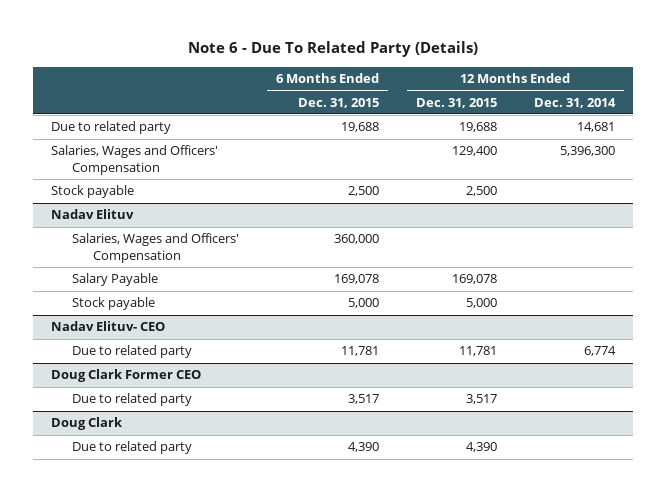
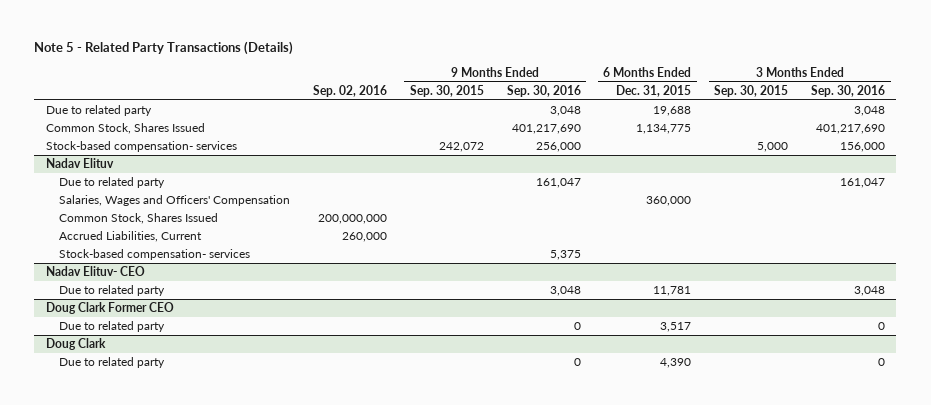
- Note 6 - Due To Related Party (Details)
+ Note 5 - Related Party Transactions (Details)
- | 6 Months Ended Dec. 31, 2015 | 12 Months Ended Dec. 31, 2015 | 12 Months Ended Dec. 31, 2014
+ | Sep. 02, 2016 | 9 Months Ended Sep. 30, 2015 | 9 Months Ended Sep. 30, 2016 | 6 Months Ended Dec. 31, 2015 | 3 Months Ended Sep. 30, 2015 | 3 Months Ended Sep. 30, 2016
- Salaries, Wages and Officers' Compensation | | 129,400 | 5,396,300
- Stock payable | 2,500 | 2,500 |
+ Common Stock, Shares Issued | | | 401,217,690 | 1,134,775 | | 401,217,690
+ Stock-based compensation- services | | 242,072 | 256,000 | | 5,000 | 156,000
@ Nadav Elituv
+ Due to related party | | | 161,047 | | | 161,047
- Salary Payable | 169,078 | 169,078 |
- Stock payable | 5,000 | 5,000 |
+ Common Stock, Shares Issued | 200,000,000 | | | | |
+ Accrued Liabilities, Current | 260,000 | | | | |
+ Stock-based compensation- services | | | 5,375 | | |

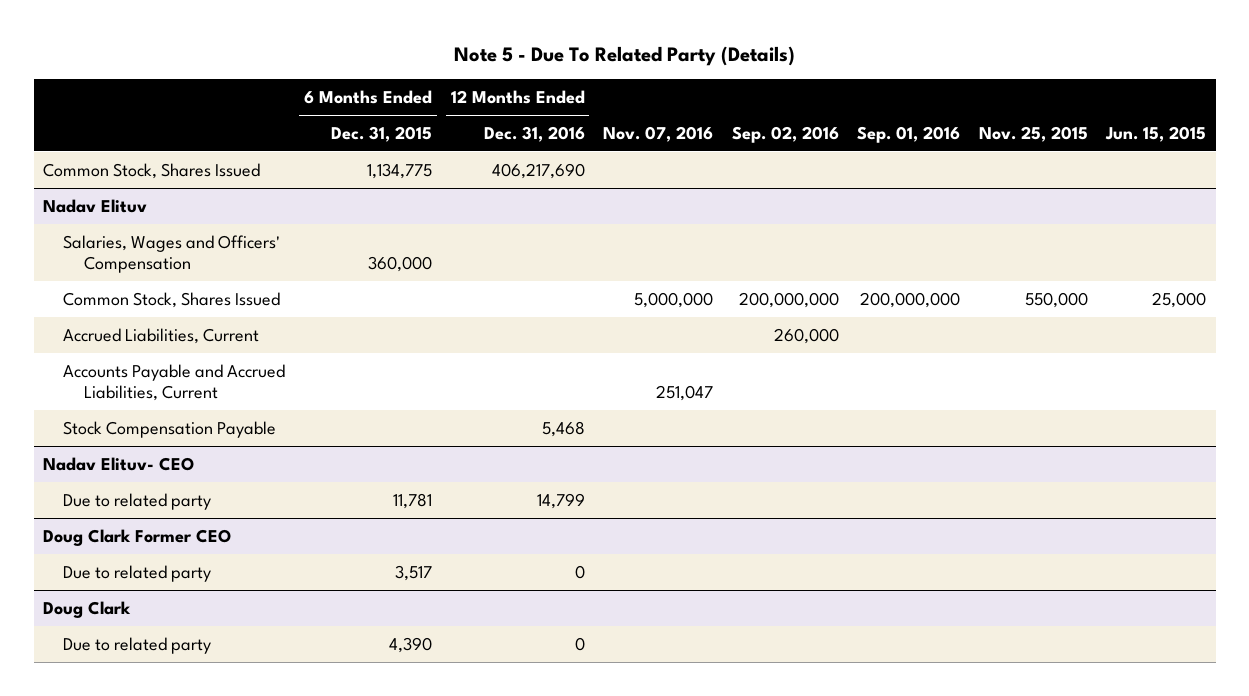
- Note 5 - Related Party Transactions (Details)
+ Note 5 - Due To Related Party (Details)
- | Sep. 02, 2016 | 9 Months Ended Sep. 30, 2015 | 9 Months Ended Sep. 30, 2016 | 6 Months Ended Dec. 31, 2015 | 3 Months Ended Sep. 30, 2015 | 3 Months Ended Sep. 30, 2016
+ | 6 Months Ended Dec. 31, 2015 | 12 Months Ended Dec. 31, 2016 | Nov. 07, 2016 | Sep. 02, 2016 | Sep. 01, 2016 | Nov. 25, 2015 | Jun. 15, 2015
- Due to related party | | | 3,048 | 19,688 | | 3,048
- Stock-based compensation- services | | 242,072 | 256,000 | | 5,000 | 156,000
@ Nadav Elituv
- Due to related party | | | 161,047 | | | 161,047
- Stock-based compensation- services | | | 5,375 | | |
+ Accounts Payable and Accrued Liabilities, Current | | | 251,047 | | | |
+ Stock Compensation Payable | | 5,468 | | | | |

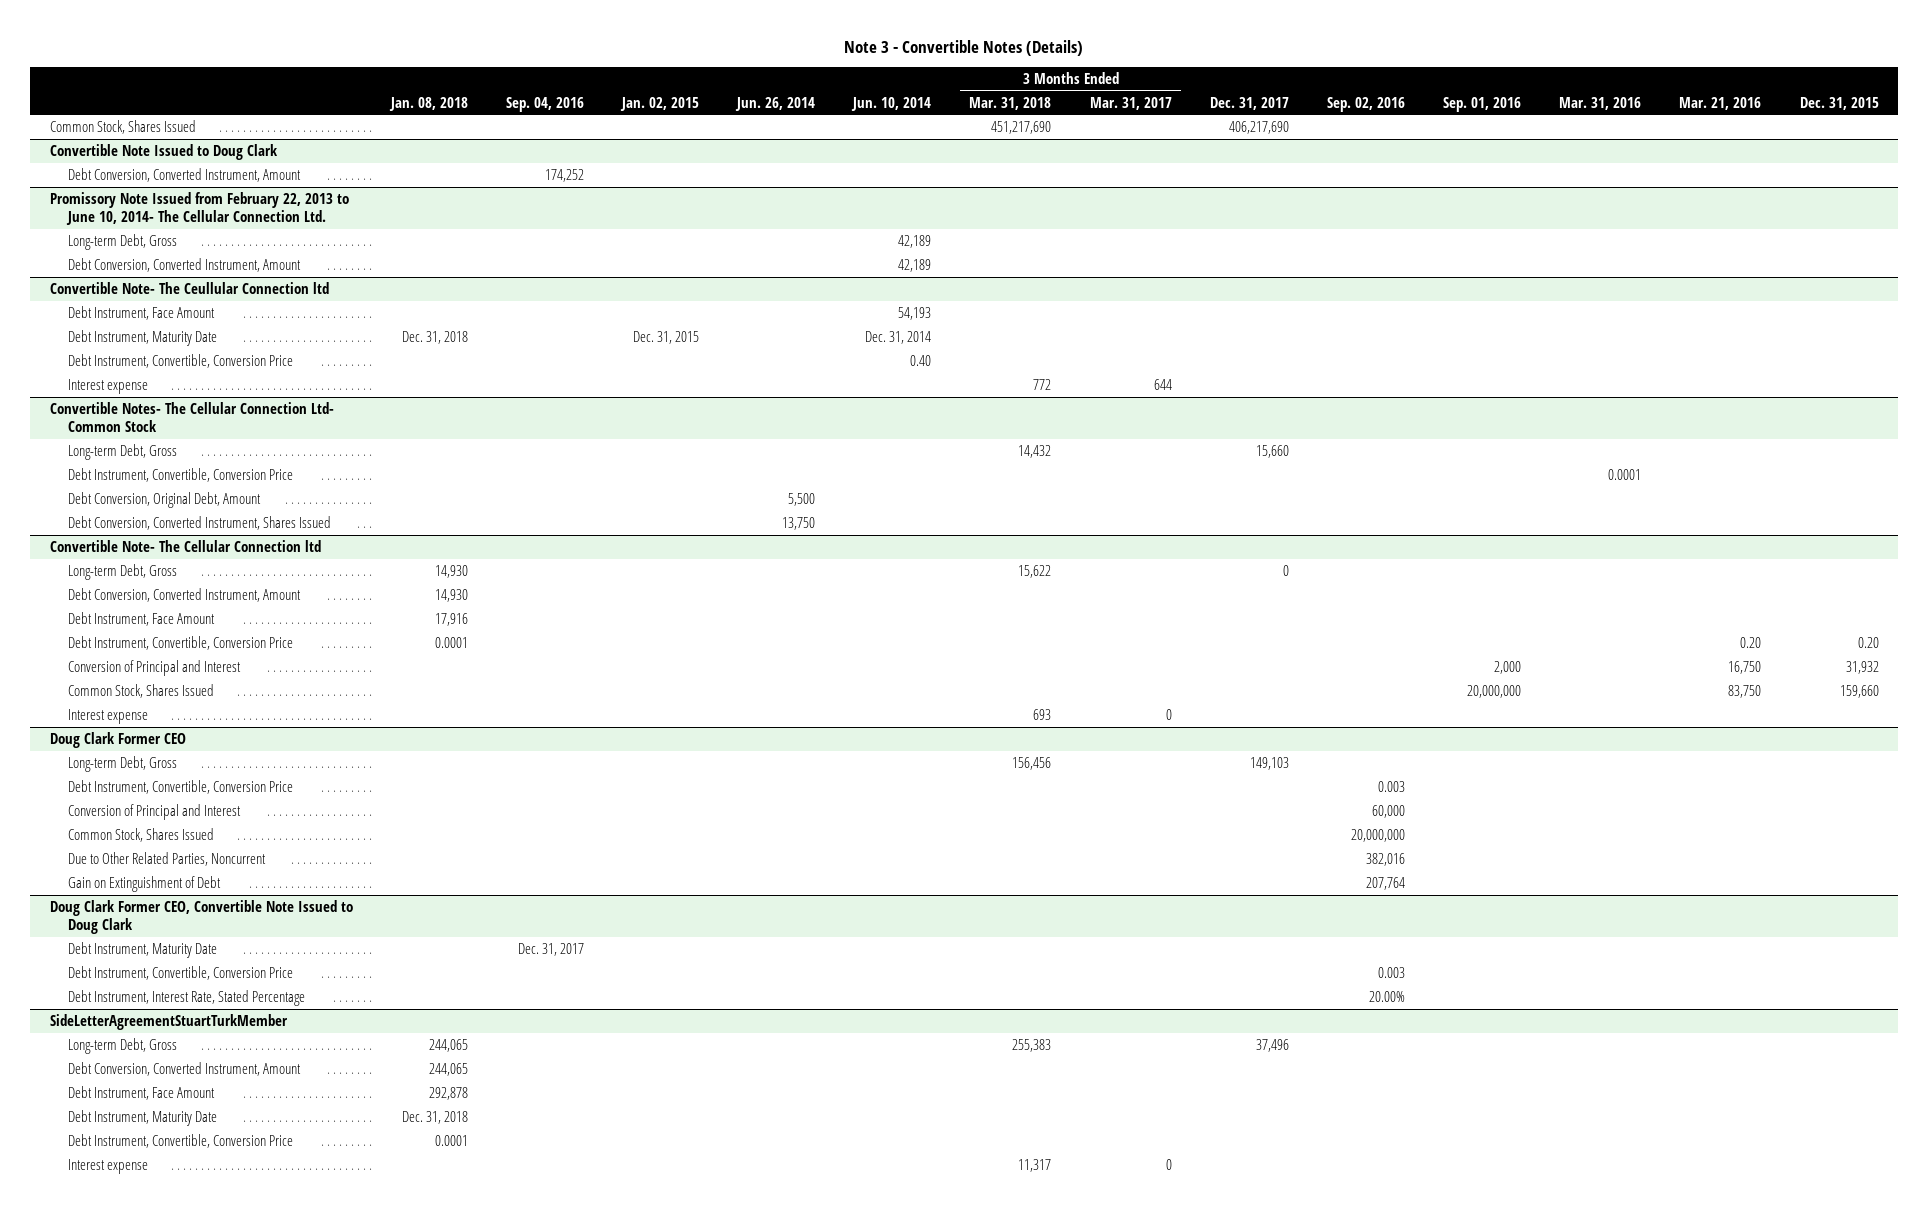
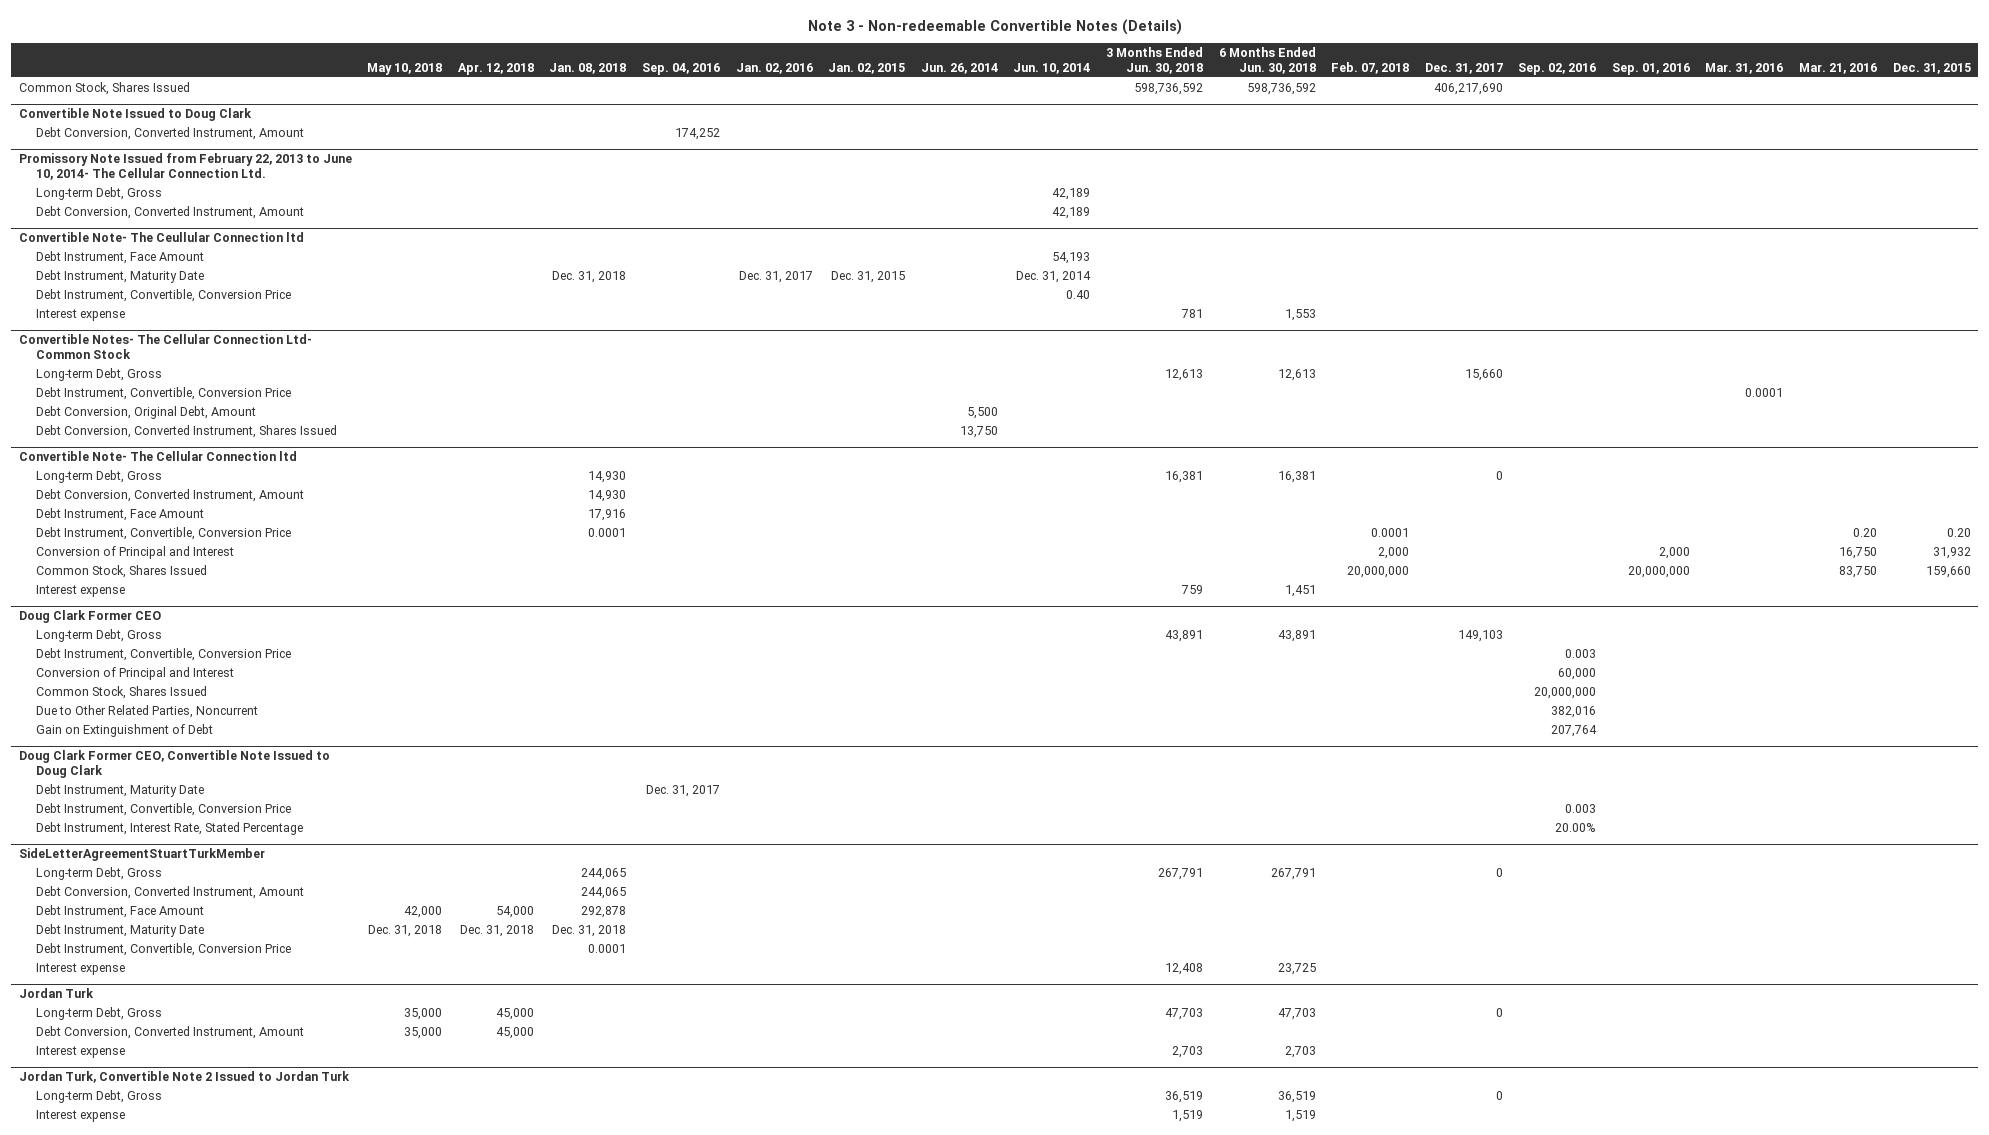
- Note 3 - Convertible Notes (Details)
+ Note 3 - Non-redeemable Convertible Notes (Details)
- | Jan. 08, 2018 | Sep. 04, 2016 | Jan. 02, 2015 | Jun. 26, 2014 | Jun. 10, 2014 | 3 Months Ended Mar. 31, 2018 | 3 Months Ended Mar. 31, 2017 | Dec. 31, 2017 | Sep. 02, 2016 | Sep. 01, 2016 | Mar. 31, 2016 | Mar. 21, 2016 | Dec. 31, 2015
+ | May 10, 2018 | Apr. 12, 2018 | Jan. 08, 2018 | Sep. 04, 2016 | Jan. 02, 2016 | Jan. 02, 2015 | Jun. 26, 2014 | Jun. 10, 2014 | 3 Months Ended Jun. 30, 2018 | 6 Months Ended Jun. 30, 2018 | Feb. 07, 2018 | Dec. 31, 2017 | Sep. 02, 2016 | Sep. 01, 2016 | Mar. 31, 2016 | Mar. 21, 2016 | Dec. 31, 2015
@ SideLetterAgreementStuartTurkMember
- Long-term Debt, Gross | 244,065 | | | | | 255,383 | | 37,496 | | | | |
+ Long-term Debt, Gross | | | 244,065 | | | | | | 267,791 | 267,791 | | 0 | | | | |
+ Jordan Turk
+ Long-term Debt, Gross | 35,000 | 45,000 | | | | | | | 47,703 | 47,703 | | 0 | | | | |
+ Debt Conversion, Converted Instrument, Amount | 35,000 | 45,000 | | | | | | | | | | | | | | |
+ Interest expense | | | | | | | | | 2,703 | 2,703 | | | | | | |
+ Jordan Turk, Convertible Note 2 Issued to Jordan Turk
+ Long-term Debt, Gross | | | | | | | | | 36,519 | 36,519 | | 0 | | | | |
+ Interest expense | | | | | | | | | 1,519 | 1,519 | | | | | | |

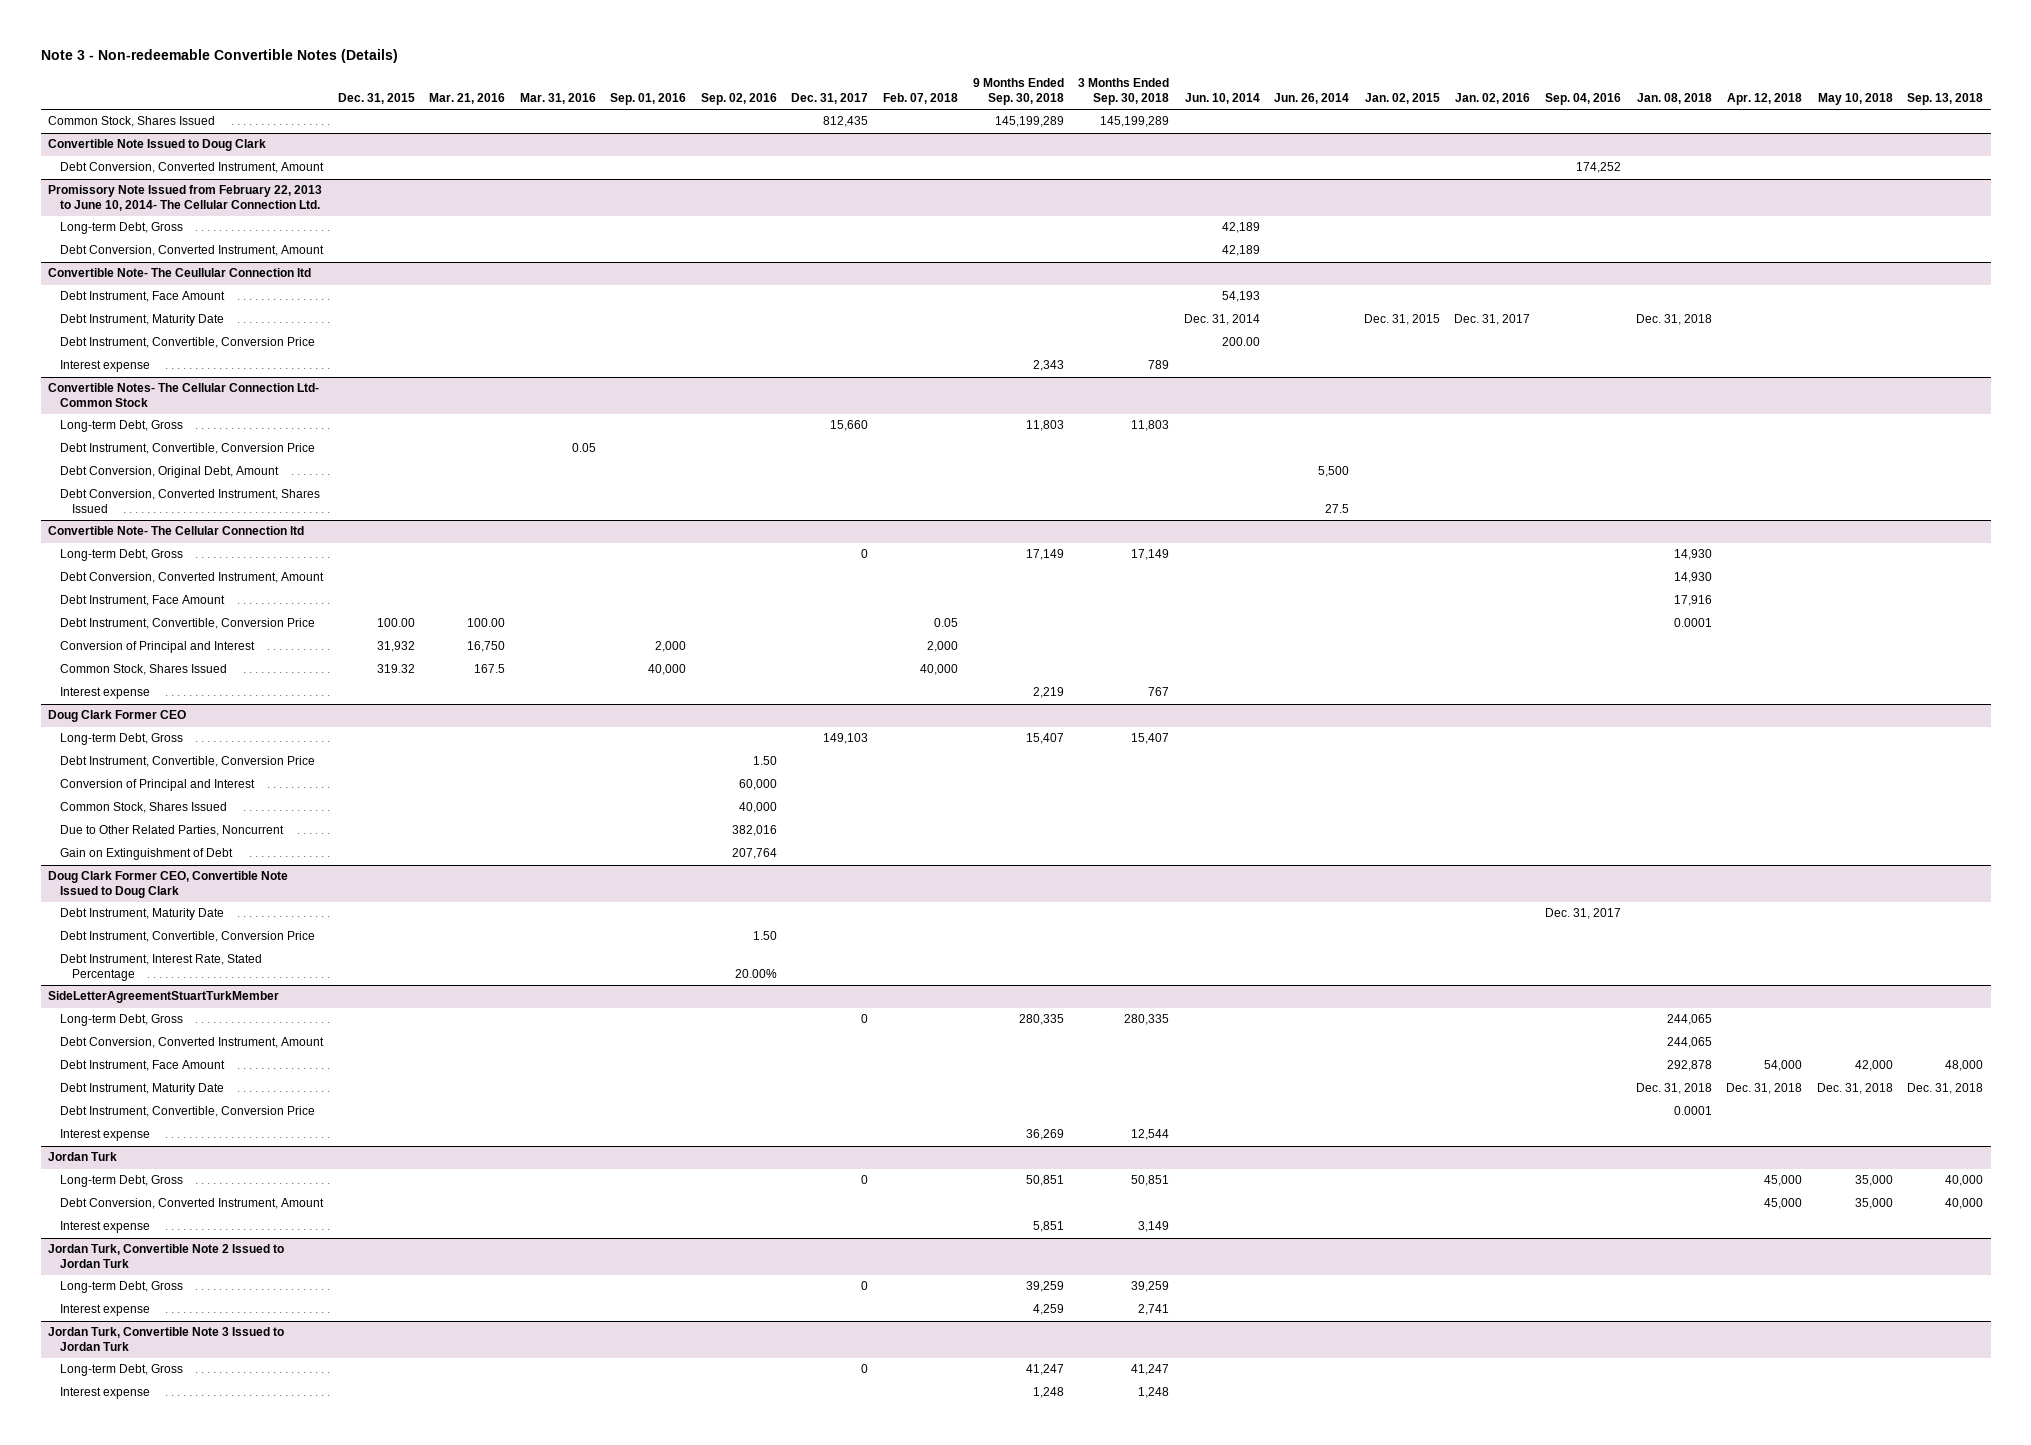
- | May 10, 2018 | Apr. 12, 2018 | Jan. 08, 2018 | Sep. 04, 2016 | Jan. 02, 2016 | Jan. 02, 2015 | Jun. 26, 2014 | Jun. 10, 2014 | 3 Months Ended Jun. 30, 2018 | 6 Months Ended Jun. 30, 2018 | Feb. 07, 2018 | Dec. 31, 2017 | Sep. 02, 2016 | Sep. 01, 2016 | Mar. 31, 2016 | Mar. 21, 2016 | Dec. 31, 2015
+ | Dec. 31, 2015 | Mar. 21, 2016 | Mar. 31, 2016 | Sep. 01, 2016 | Sep. 02, 2016 | Dec. 31, 2017 | Feb. 07, 2018 | 9 Months Ended Sep. 30, 2018 | 3 Months Ended Sep. 30, 2018 | Jun. 10, 2014 | Jun. 26, 2014 | Jan. 02, 2015 | Jan. 02, 2016 | Sep. 04, 2016 | Jan. 08, 2018 | Apr. 12, 2018 | May 10, 2018 | Sep. 13, 2018
- Common Stock, Shares Issued | | | | | | | | | 598,736,592 | 598,736,592 | | 406,217,690 | | | | |
+ Common Stock, Shares Issued | | | | | | 812,435 | | 145,199,289 | 145,199,289 | | | | | | | | |
@ Convertible Note- The Ceullular Connection ltd
- Debt Instrument, Convertible, Conversion Price | | | | | | | | 0.40 | | | | | | | | |
+ Debt Instrument, Convertible, Conversion Price | | | | | | | | | | 200.00 | | | | | | | |
@ Convertible Notes- The Cellular Connection Ltd- Common Stock
- Debt Instrument, Convertible, Conversion Price | | | | | | | | | | | | | | | 0.0001 | |
+ Debt Instrument, Convertible, Conversion Price | | | 0.05 | | | | | | | | | | | | | | |
- Debt Conversion, Converted Instrument, Shares Issued | | | | | | | 13,750 | | | | | | | | | |
+ Debt Conversion, Converted Instrument, Shares Issued | | | | | | | | | | | 27.5 | | | | | | |
@ Convertible Note- The Cellular Connection ltd
- Debt Instrument, Convertible, Conversion Price | | | 0.0001 | | | | | | | | 0.0001 | | | | | 0.20 | 0.20
+ Debt Instrument, Convertible, Conversion Price | 100.00 | 100.00 | | | | | 0.05 | | | | | | | | 0.0001 | | |
- Common Stock, Shares Issued | | | | | | | | | | | 20,000,000 | | | 20,000,000 | | 83,750 | 159,660
+ Common Stock, Shares Issued | 319.32 | 167.5 | | 40,000 | | | 40,000 | | | | | | | | | | |
@ Doug Clark Former CEO
- Debt Instrument, Convertible, Conversion Price | | | | | | | | | | | | | 0.003 | | | |
+ Debt Instrument, Convertible, Conversion Price | | | | | 1.50 | | | | | | | | | | | | |
- Common Stock, Shares Issued | | | | | | | | | | | | | 20,000,000 | | | |
+ Common Stock, Shares Issued | | | | | 40,000 | | | | | | | | | | | | |
@ Doug Clark Former CEO, Convertible Note Issued to Doug Clark
- Debt Instrument, Convertible, Conversion Price | | | | | | | | | | | | | 0.003 | | | |
+ Debt Instrument, Convertible, Conversion Price | | | | | 1.50 | | | | | | | | | | | | |
+ Jordan Turk, Convertible Note 3 Issued to Jordan Turk
+ Long-term Debt, Gross | | | | | | 0 | | 41,247 | 41,247 | | | | | | | | |
+ Interest expense | | | | | | | | 1,248 | 1,248 | | | | | | | | |

